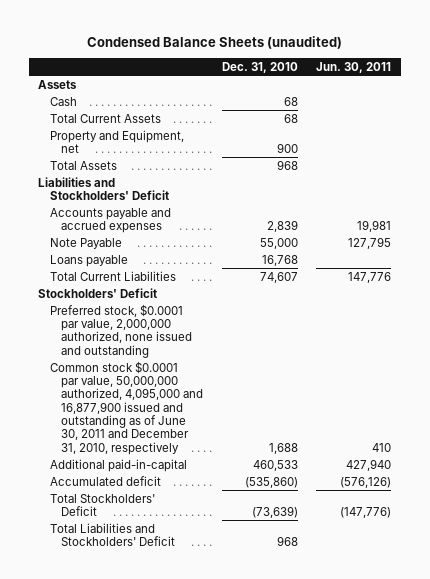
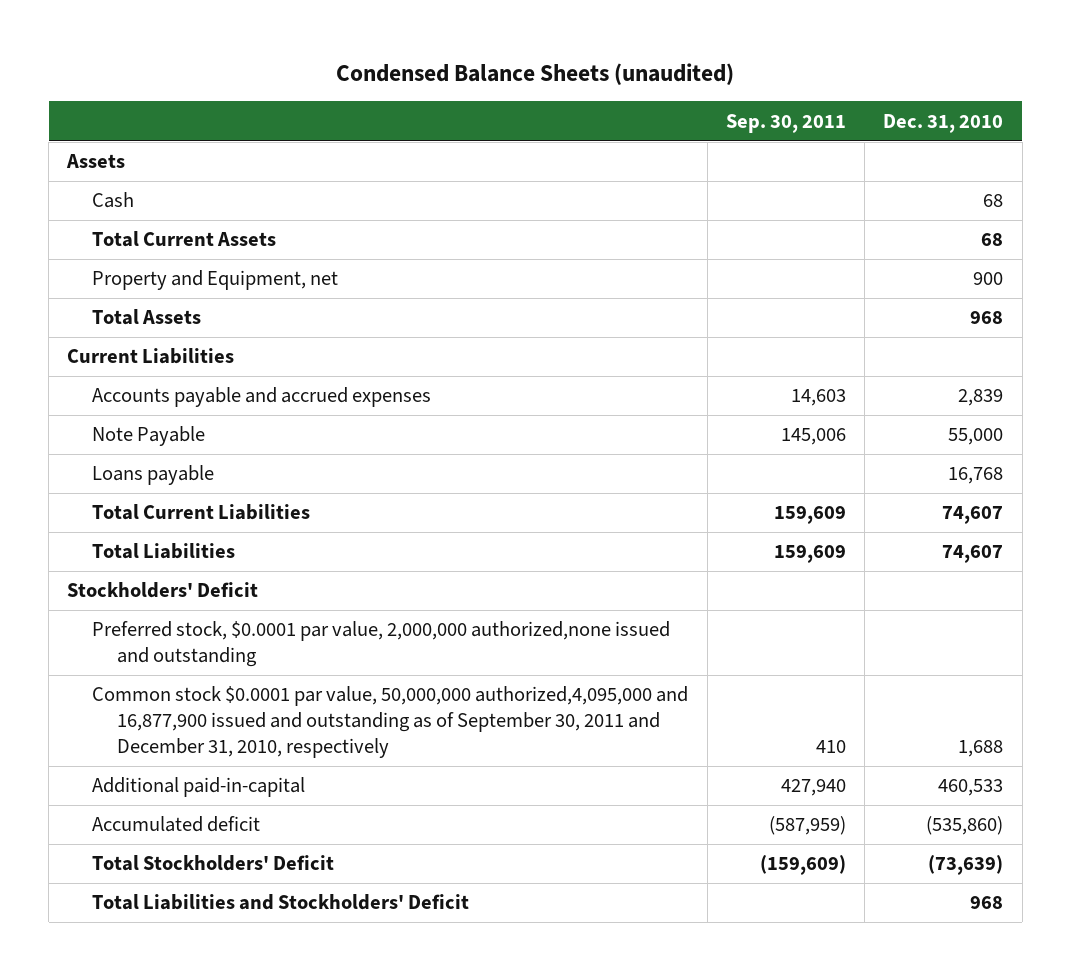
- | Dec. 31, 2010 | Jun. 30, 2011
+ | Sep. 30, 2011 | Dec. 31, 2010
- Liabilities and Stockholders' Deficit
+ Current Liabilities
+ Total Liabilities | 159,609 | 74,607
- Preferred stock, $0.0001 par value, 2,000,000 authorized, none issued and outstanding
- Common stock $0.0001 par value, 50,000,000 authorized, 4,095,000 and 16,877,900 issued and outstanding as of June 30, 2011 and December 31, 2010, respectively | 1,688 | 410
+ Preferred stock, $0.0001 par value, 2,000,000 authorized,none issued and outstanding
+ Common stock $0.0001 par value, 50,000,000 authorized,4,095,000 and 16,877,900 issued and outstanding as of September 30, 2011 and December 31, 2010, respectively | 410 | 1,688

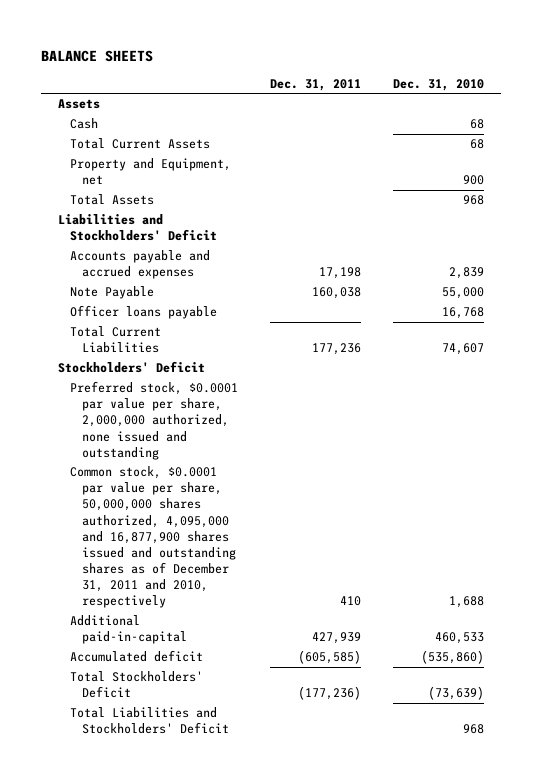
- Condensed Balance Sheets (unaudited)
+ BALANCE SHEETS
- | Sep. 30, 2011 | Dec. 31, 2010
+ | Dec. 31, 2011 | Dec. 31, 2010
- Current Liabilities
+ Liabilities and Stockholders' Deficit
- Loans payable | | 16,768
+ Officer loans payable | | 16,768
- Total Liabilities | 159,609 | 74,607
- Preferred stock, $0.0001 par value, 2,000,000 authorized,none issued and outstanding
- Common stock $0.0001 par value, 50,000,000 authorized,4,095,000 and 16,877,900 issued and outstanding as of September 30, 2011 and December 31, 2010, respectively | 410 | 1,688
+ Preferred stock, $0.0001 par value per share, 2,000,000 authorized, none issued and outstanding
+ Common stock, $0.0001 par value per share, 50,000,000 shares authorized, 4,095,000 and 16,877,900 shares issued and outstanding shares as of December 31, 2011 and 2010, respectively | 410 | 1,688

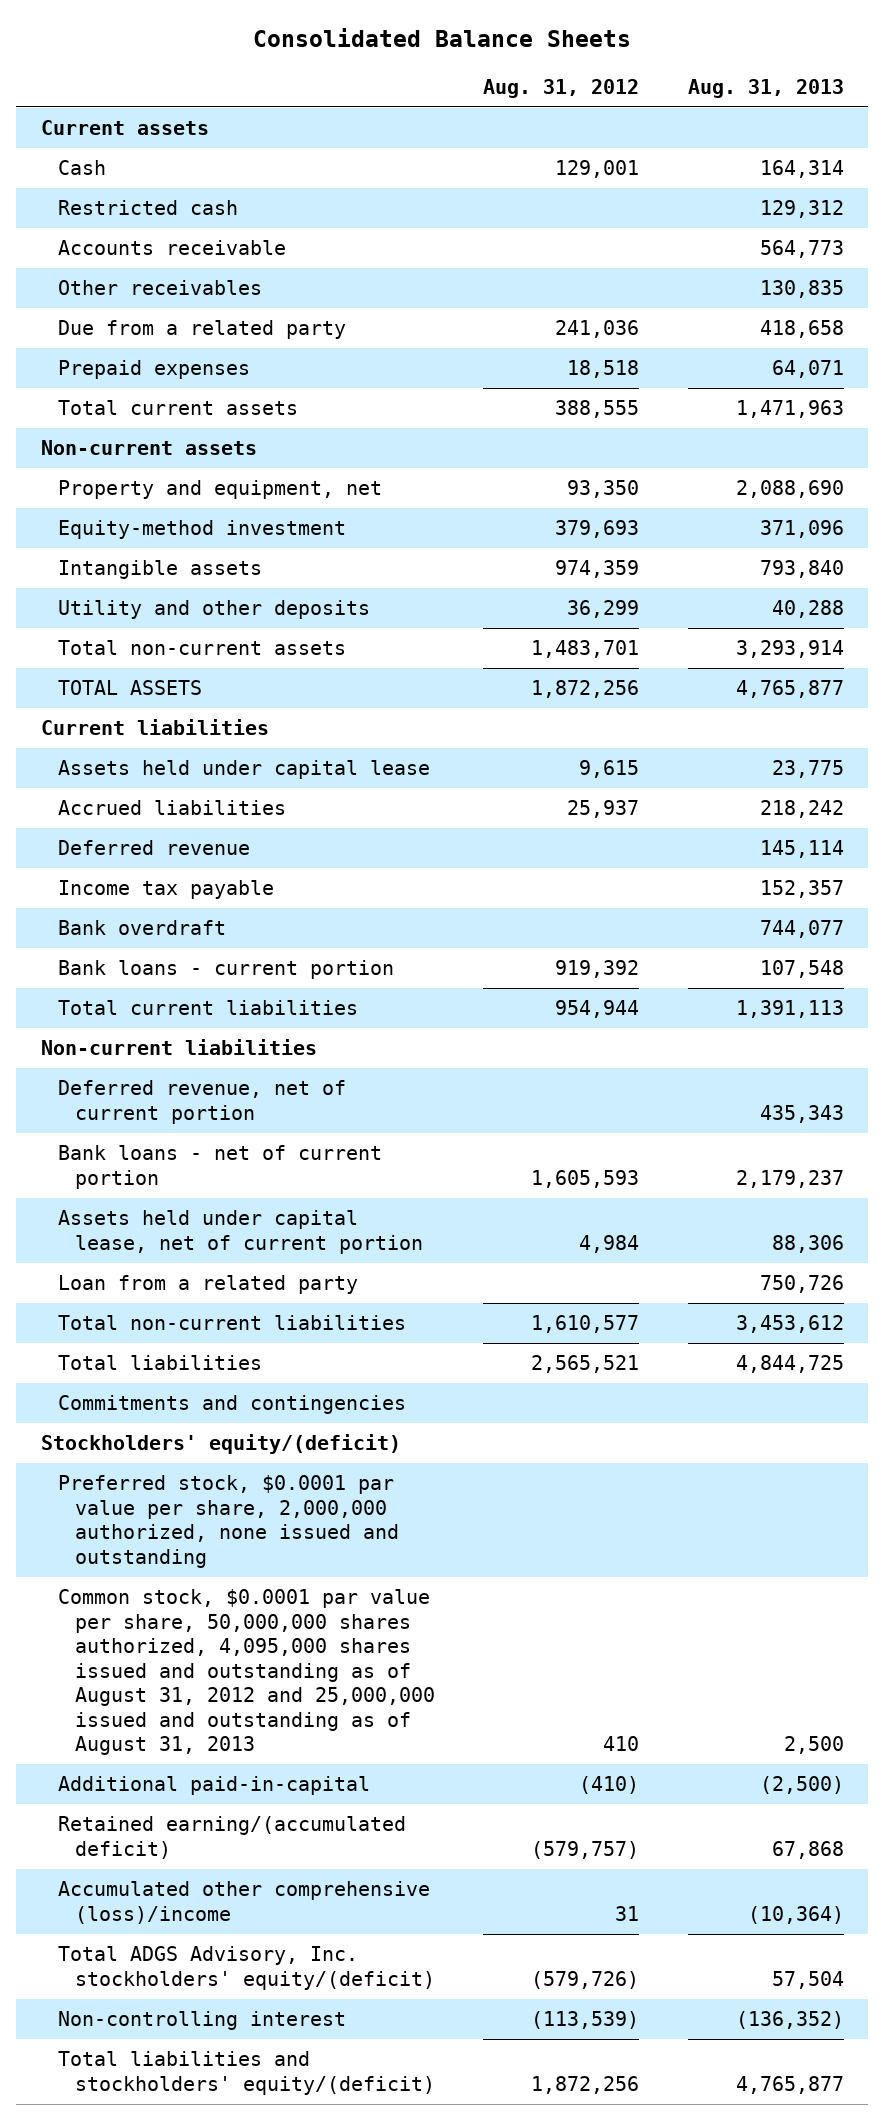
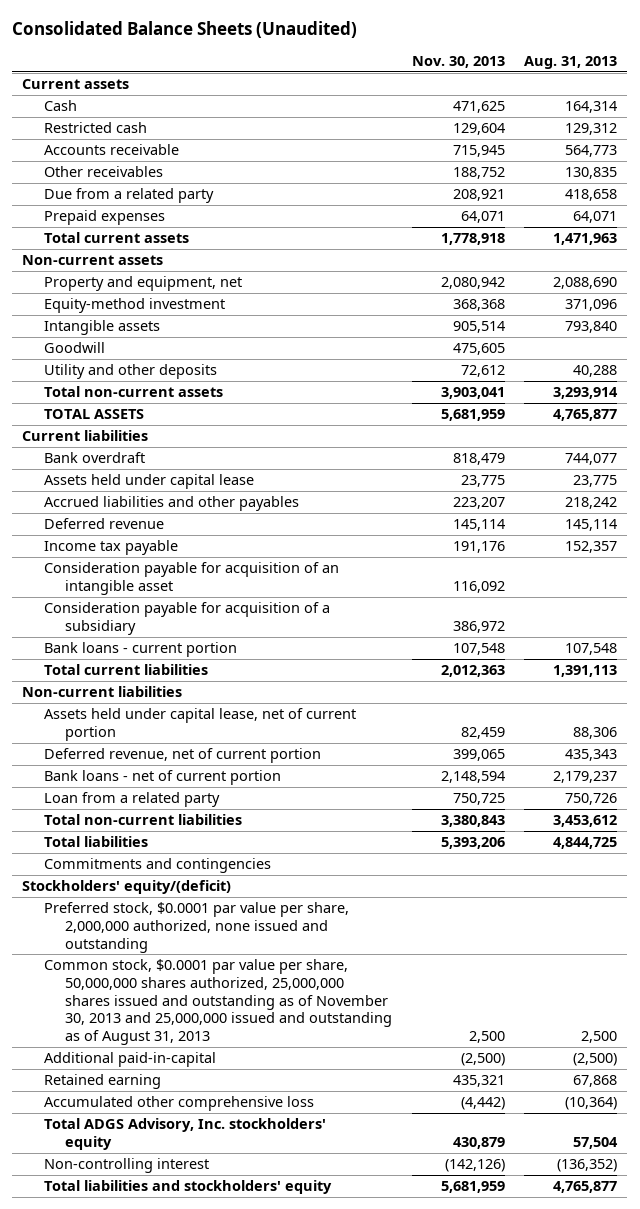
- Consolidated Balance Sheets
+ Consolidated Balance Sheets (Unaudited)
- | Aug. 31, 2012 | Aug. 31, 2013
+ | Nov. 30, 2013 | Aug. 31, 2013
+ Goodwill | 475,605 |
moved up: Bank overdraft | 818,479 | 744,077
- Accrued liabilities | 25,937 | 218,242
+ Accrued liabilities and other payables | 223,207 | 218,242
+ Consideration payable for acquisition of an intangible asset | 116,092 |
+ Consideration payable for acquisition of a subsidiary | 386,972 |
moved up: Assets held under capital lease, net of current portion | 82,459 | 88,306
- Common stock, $0.0001 par value per share, 50,000,000 shares authorized, 4,095,000 shares issued and outstanding as of August 31, 2012 and 25,000,000 issued and outstanding as of August 31, 2013 | 410 | 2,500
+ Common stock, $0.0001 par value per share, 50,000,000 shares authorized, 25,000,000 shares issued and outstanding as of November 30, 2013 and 25,000,000 issued and outstanding as of August 31, 2013 | 2,500 | 2,500
- Retained earning/(accumulated deficit) | (579,757) | 67,868
- Accumulated other comprehensive (loss)/income | 31 | (10,364)
- Total ADGS Advisory, Inc. stockholders' equity/(deficit) | (579,726) | 57,504
+ Retained earning | 435,321 | 67,868
+ Accumulated other comprehensive loss | (4,442) | (10,364)
+ Total ADGS Advisory, Inc. stockholders' equity | 430,879 | 57,504
- Total liabilities and stockholders' equity/(deficit) | 1,872,256 | 4,765,877
+ Total liabilities and stockholders' equity | 5,681,959 | 4,765,877

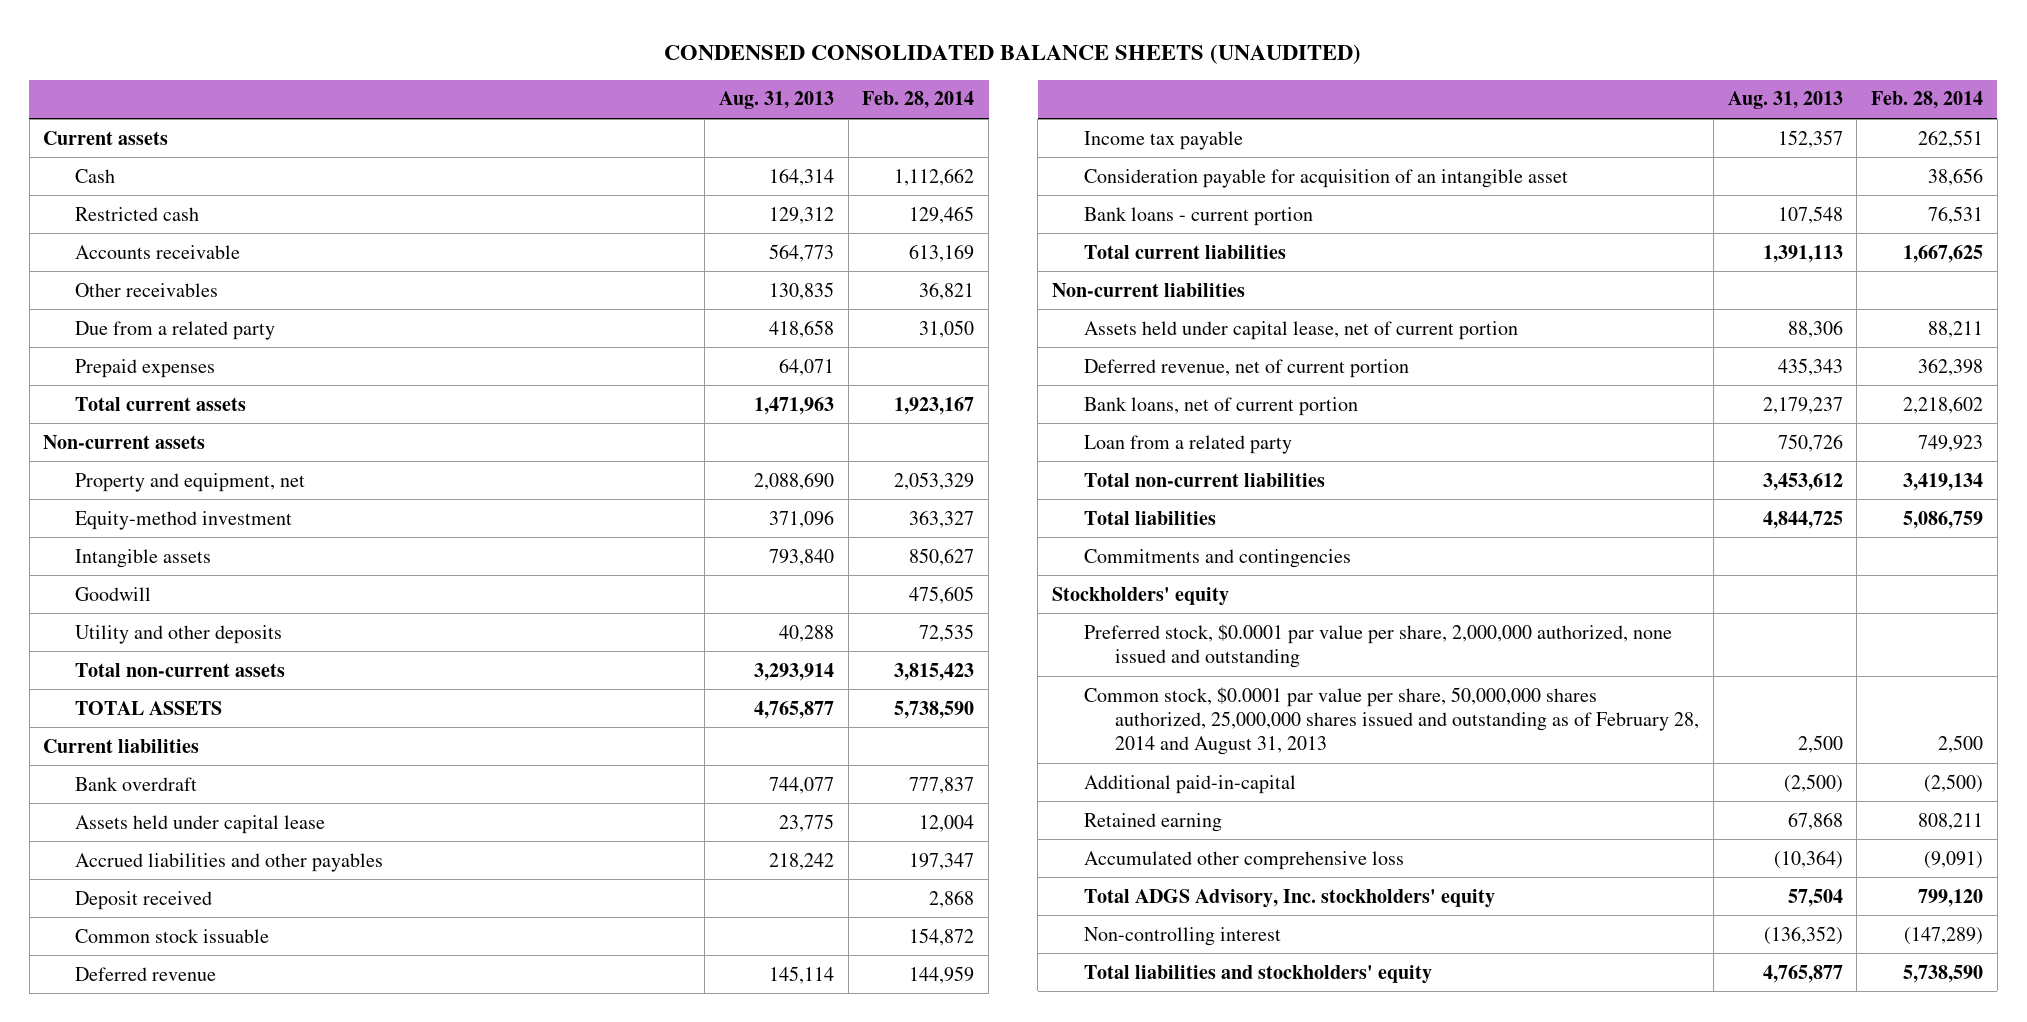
- Consolidated Balance Sheets (Unaudited)
+ CONDENSED CONSOLIDATED BALANCE SHEETS (UNAUDITED)
- | Nov. 30, 2013 | Aug. 31, 2013
+ | Aug. 31, 2013 | Feb. 28, 2014
+ Deposit received | | 2,868
+ Common stock issuable | | 154,872
- Consideration payable for acquisition of a subsidiary | 386,972 |
- Bank loans - net of current portion | 2,148,594 | 2,179,237
+ Bank loans, net of current portion | 2,179,237 | 2,218,602
- Stockholders' equity/(deficit)
+ Stockholders' equity
- Common stock, $0.0001 par value per share, 50,000,000 shares authorized, 25,000,000 shares issued and outstanding as of November 30, 2013 and 25,000,000 issued and outstanding as of August 31, 2013 | 2,500 | 2,500
+ Common stock, $0.0001 par value per share, 50,000,000 shares authorized, 25,000,000 shares issued and outstanding as of February 28, 2014 and August 31, 2013 | 2,500 | 2,500

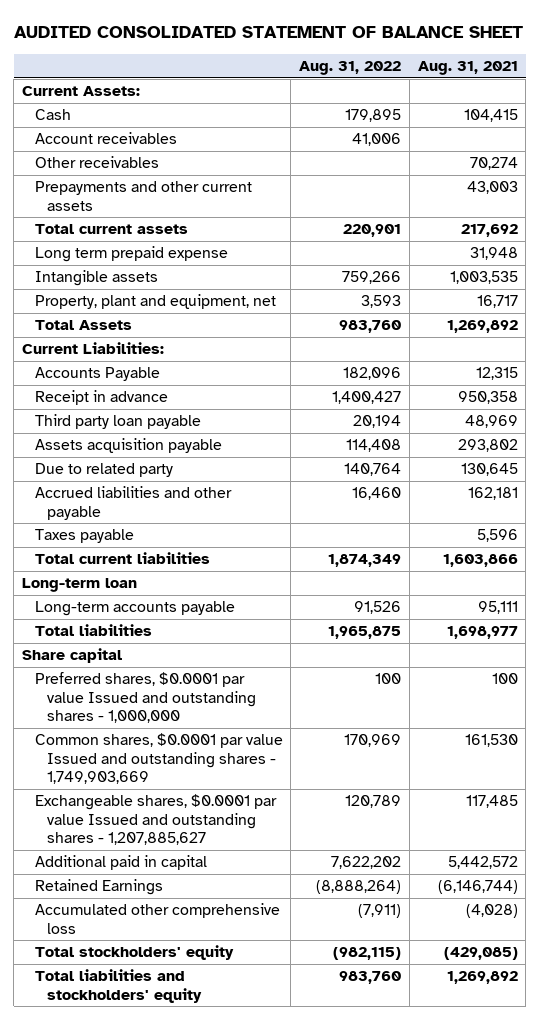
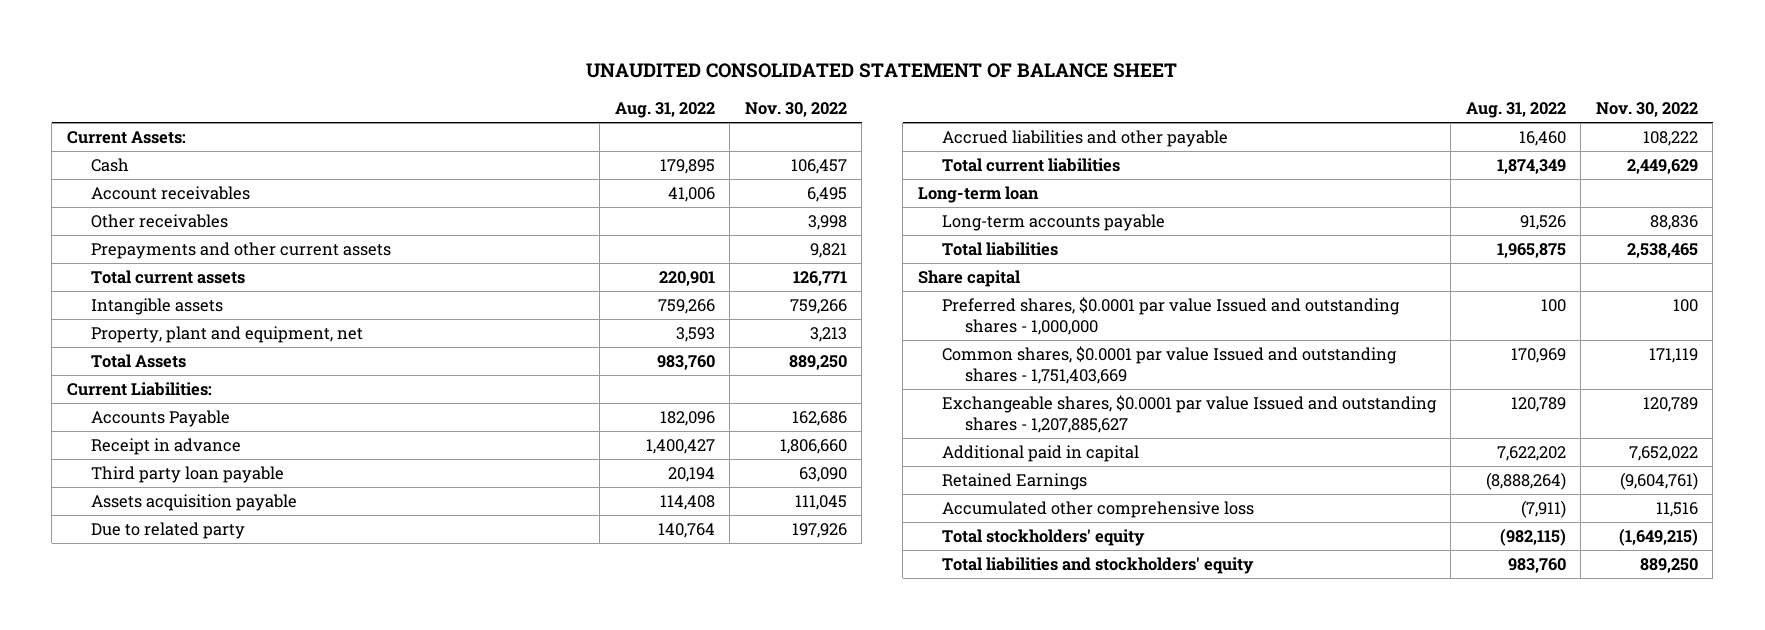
- AUDITED CONSOLIDATED STATEMENT OF BALANCE SHEET
+ UNAUDITED CONSOLIDATED STATEMENT OF BALANCE SHEET
- | Aug. 31, 2022 | Aug. 31, 2021
+ | Aug. 31, 2022 | Nov. 30, 2022
- Long term prepaid expense | | 31,948
- Taxes payable | | 5,596
- Common shares, $0.0001 par value Issued and outstanding shares - 1,749,903,669 | 170,969 | 161,530
+ Common shares, $0.0001 par value Issued and outstanding shares - 1,751,403,669 | 170,969 | 171,119

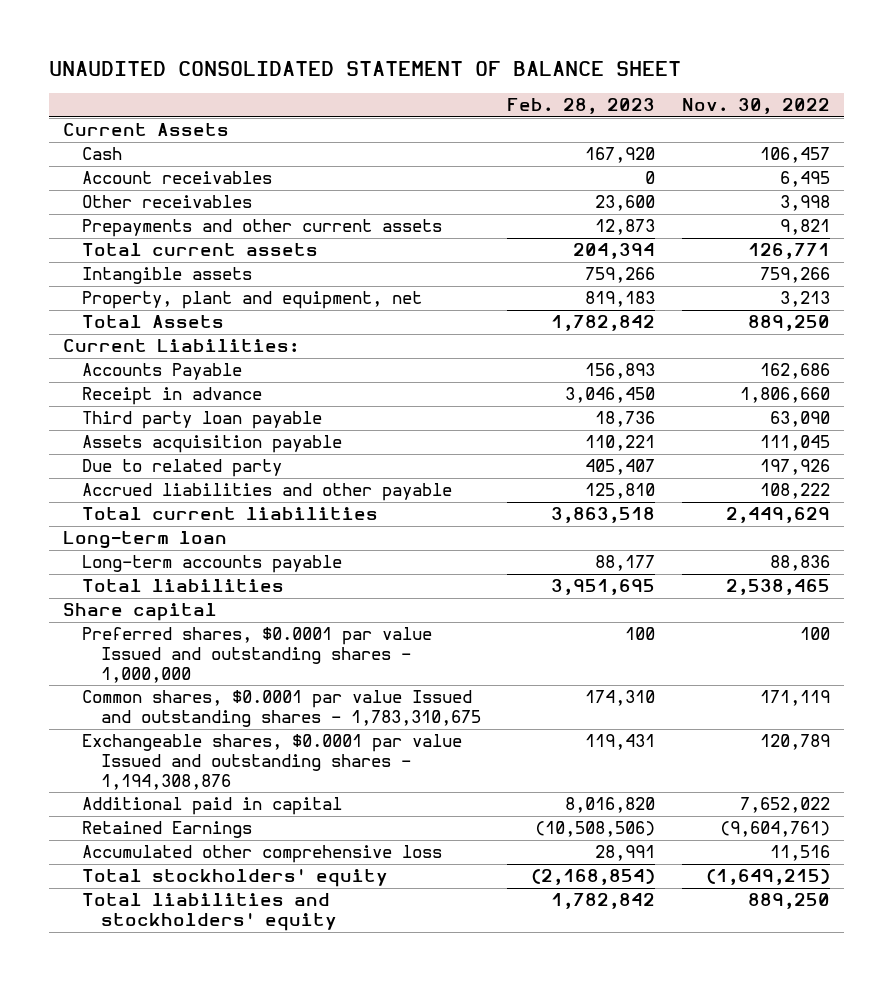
- | Aug. 31, 2022 | Nov. 30, 2022
+ | Feb. 28, 2023 | Nov. 30, 2022
- Current Assets:
+ Current Assets
- Common shares, $0.0001 par value Issued and outstanding shares - 1,751,403,669 | 170,969 | 171,119
- Exchangeable shares, $0.0001 par value Issued and outstanding shares - 1,207,885,627 | 120,789 | 120,789
+ Common shares, $0.0001 par value Issued and outstanding shares - 1,783,310,675 | 174,310 | 171,119
+ Exchangeable shares, $0.0001 par value Issued and outstanding shares - 1,194,308,876 | 119,431 | 120,789

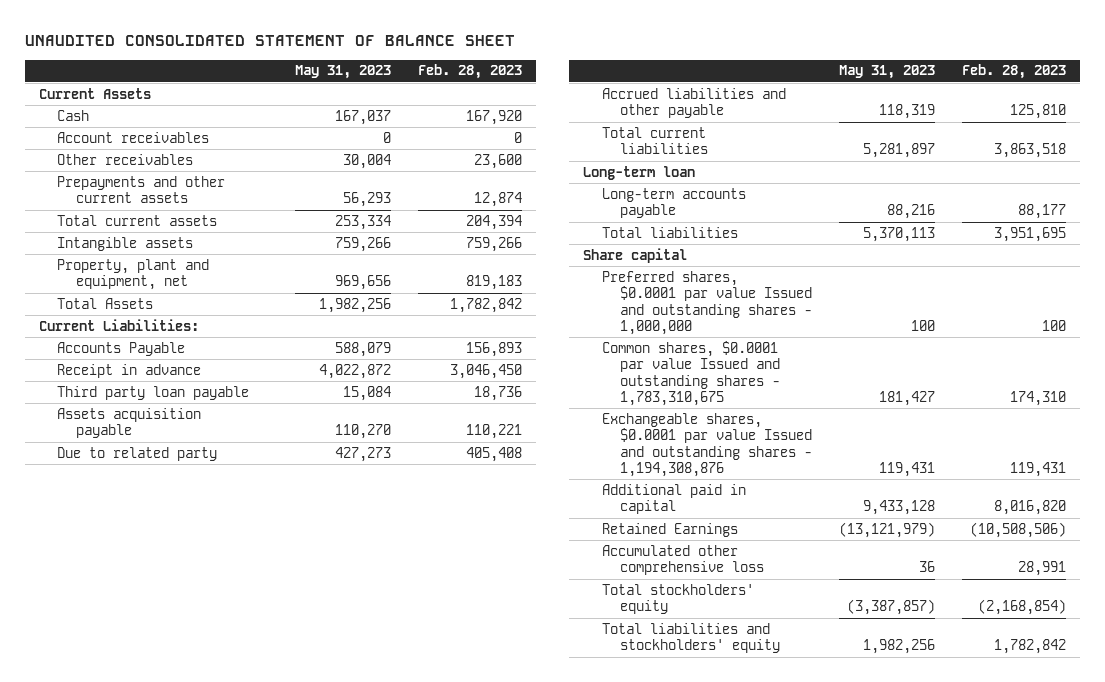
- | Feb. 28, 2023 | Nov. 30, 2022
+ | May 31, 2023 | Feb. 28, 2023
- Prepayments and other current assets | 12,873 | 9,821
+ Prepayments and other current assets | 56,293 | 12,874
- Due to related party | 405,407 | 197,926
+ Due to related party | 427,273 | 405,408

